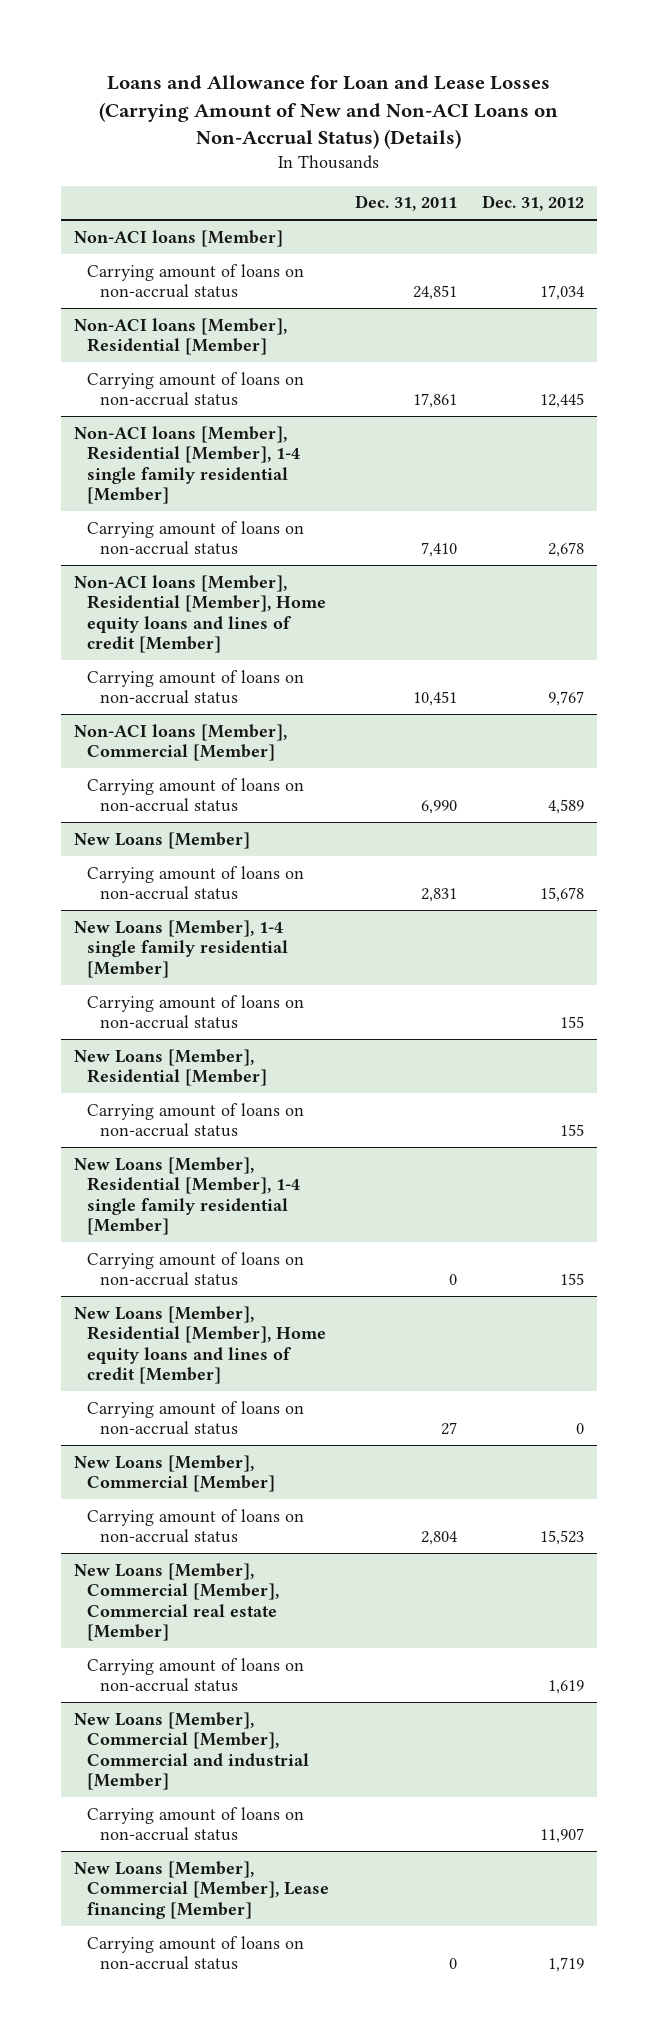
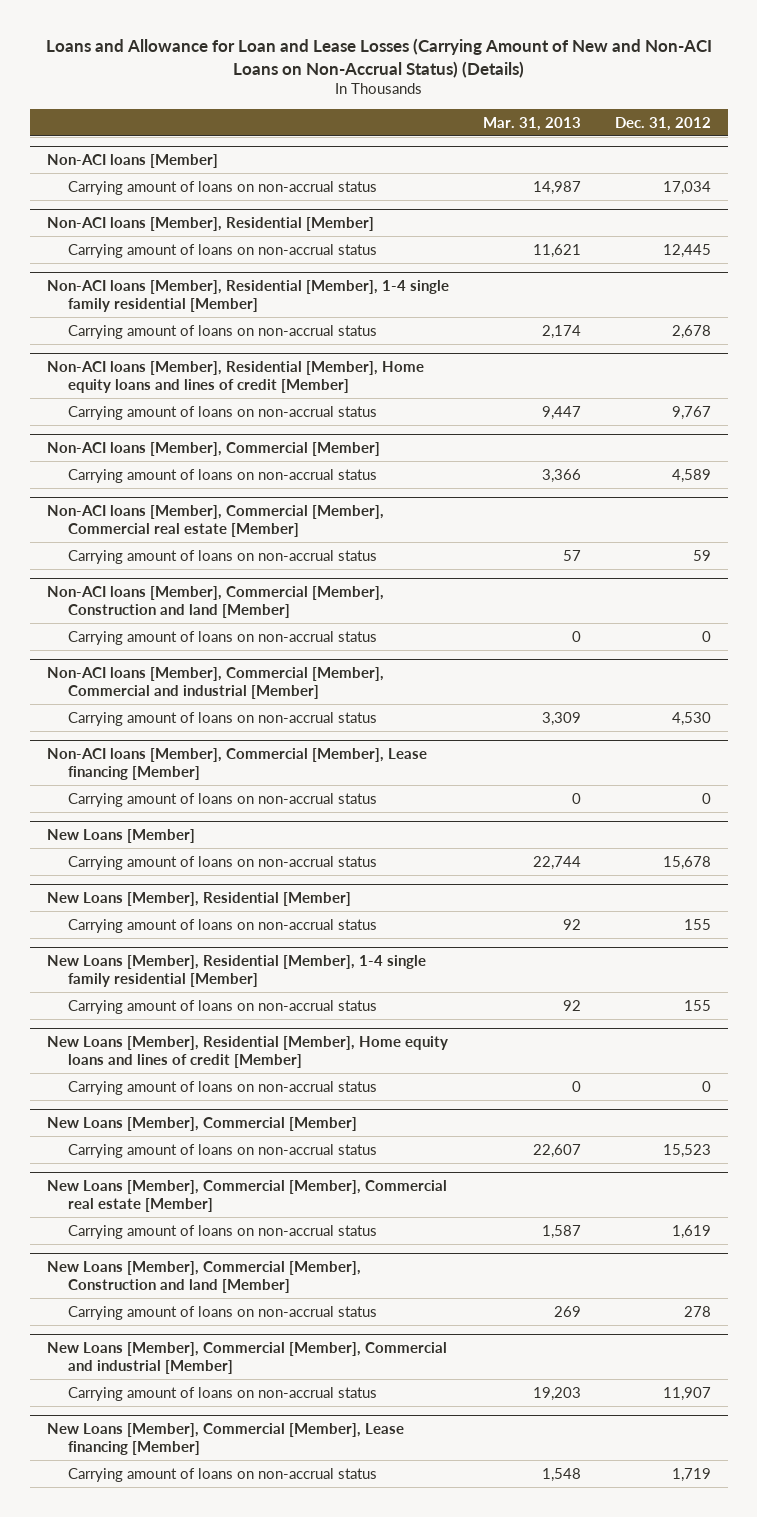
- | Dec. 31, 2011 | Dec. 31, 2012
+ | Mar. 31, 2013 | Dec. 31, 2012
+ Non-ACI loans [Member], Commercial [Member], Commercial real estate [Member]
+ Carrying amount of loans on non-accrual status | 57 | 59
+ Non-ACI loans [Member], Commercial [Member], Construction and land [Member]
+ Carrying amount of loans on non-accrual status | 0 | 0
+ Non-ACI loans [Member], Commercial [Member], Commercial and industrial [Member]
+ Carrying amount of loans on non-accrual status | 3,309 | 4,530
+ Non-ACI loans [Member], Commercial [Member], Lease financing [Member]
+ Carrying amount of loans on non-accrual status | 0 | 0
- New Loans [Member], 1-4 single family residential [Member]
- Carrying amount of loans on non-accrual status | | 155
+ New Loans [Member], Commercial [Member], Construction and land [Member]
+ Carrying amount of loans on non-accrual status | 269 | 278

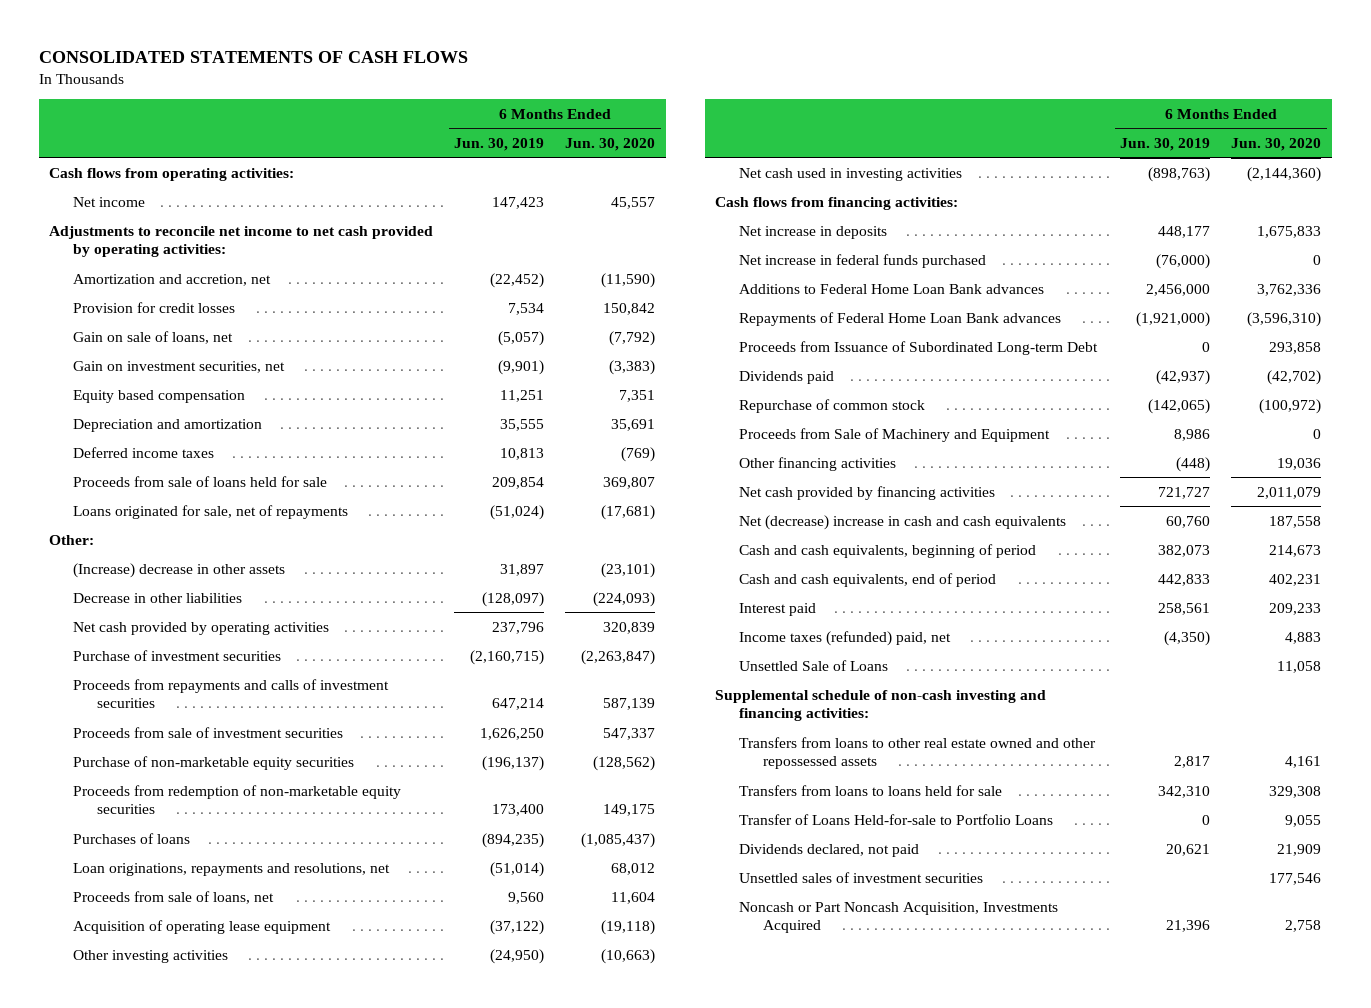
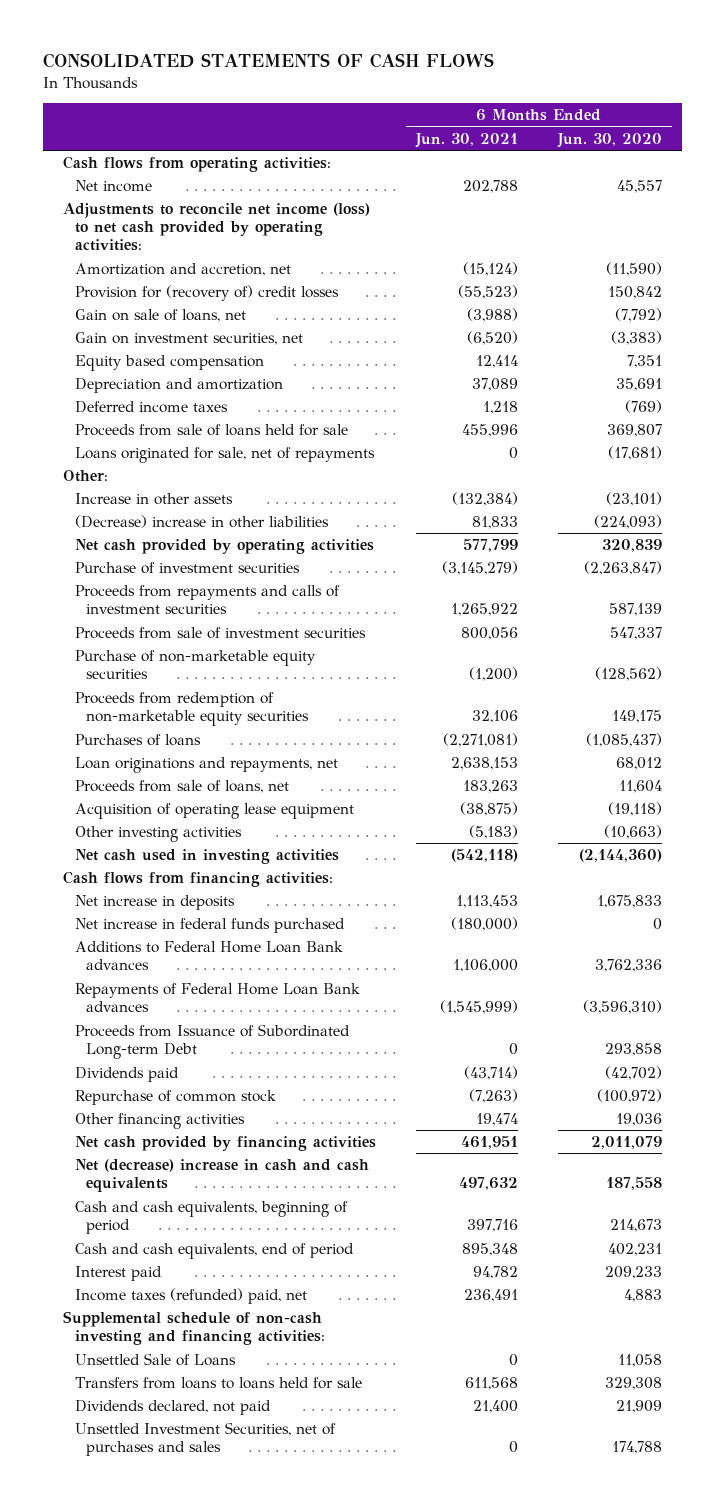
- | 6 Months Ended Jun. 30, 2019 | 6 Months Ended Jun. 30, 2020
+ | 6 Months Ended Jun. 30, 2021 | 6 Months Ended Jun. 30, 2020
- Adjustments to reconcile net income to net cash provided by operating activities:
+ Adjustments to reconcile net income (loss) to net cash provided by operating activities:
- Provision for credit losses | 7,534 | 150,842
+ Provision for (recovery of) credit losses | (55,523) | 150,842
- (Increase) decrease in other assets | 31,897 | (23,101)
- Decrease in other liabilities | (128,097) | (224,093)
+ Increase in other assets | (132,384) | (23,101)
+ (Decrease) increase in other liabilities | 81,833 | (224,093)
- Loan originations, repayments and resolutions, net | (51,014) | 68,012
+ Loan originations and repayments, net | 2,638,153 | 68,012
- Proceeds from Sale of Machinery and Equipment | 8,986 | 0
- Transfers from loans to other real estate owned and other repossessed assets | 2,817 | 4,161
moved down: Unsettled Sale of Loans | 0 | 11,058
- Transfer of Loans Held-for-sale to Portfolio Loans | 0 | 9,055
- Unsettled sales of investment securities | | 177,546
- Noncash or Part Noncash Acquisition, Investments Acquired | 21,396 | 2,758
+ Unsettled Investment Securities, net of purchases and sales | 0 | 174,788

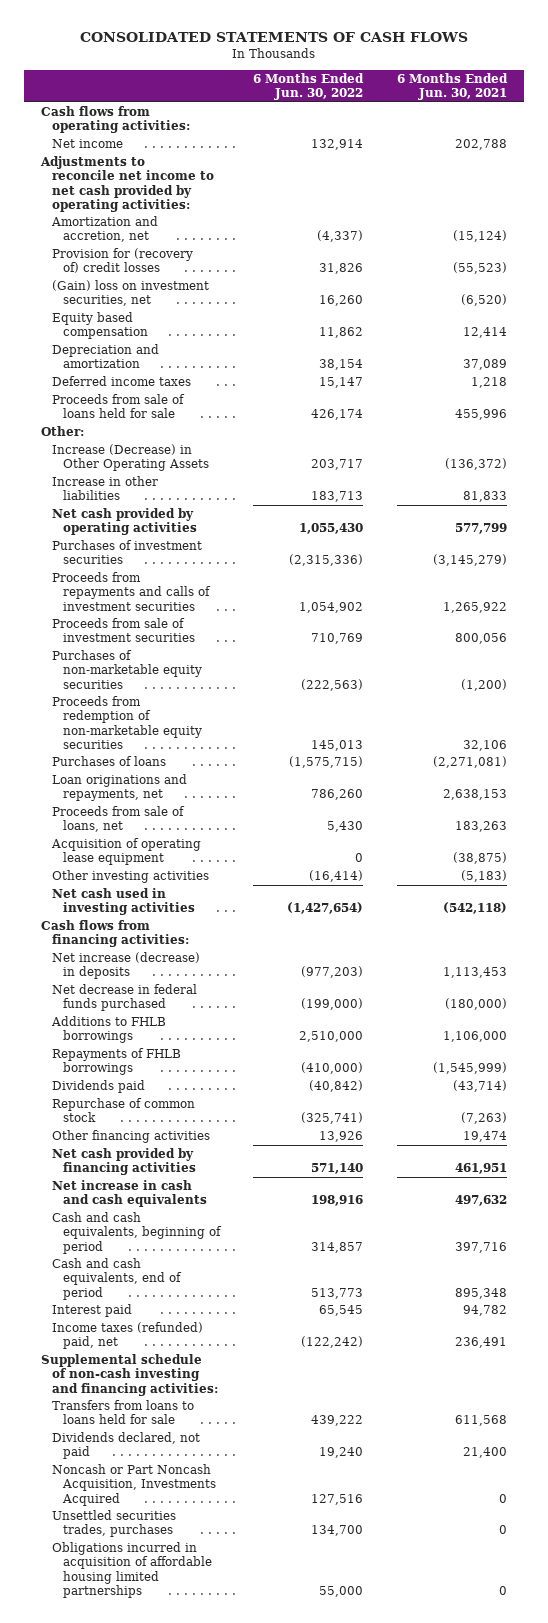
- | 6 Months Ended Jun. 30, 2021 | 6 Months Ended Jun. 30, 2020
+ | 6 Months Ended Jun. 30, 2022 | 6 Months Ended Jun. 30, 2021
- Adjustments to reconcile net income (loss) to net cash provided by operating activities:
+ Adjustments to reconcile net income to net cash provided by operating activities:
- Gain on sale of loans, net | (3,988) | (7,792)
- Gain on investment securities, net | (6,520) | (3,383)
+ (Gain) loss on investment securities, net | 16,260 | (6,520)
- Loans originated for sale, net of repayments | 0 | (17,681)
- Increase in other assets | (132,384) | (23,101)
- (Decrease) increase in other liabilities | 81,833 | (224,093)
+ Increase (Decrease) in Other Operating Assets | 203,717 | (136,372)
+ Increase in other liabilities | 183,713 | 81,833
- Purchase of investment securities | (3,145,279) | (2,263,847)
+ Purchases of investment securities | (2,315,336) | (3,145,279)
- Purchase of non-marketable equity securities | (1,200) | (128,562)
+ Purchases of non-marketable equity securities | (222,563) | (1,200)
- Net increase in deposits | 1,113,453 | 1,675,833
- Net increase in federal funds purchased | (180,000) | 0
- Additions to Federal Home Loan Bank advances | 1,106,000 | 3,762,336
- Repayments of Federal Home Loan Bank advances | (1,545,999) | (3,596,310)
- Proceeds from Issuance of Subordinated Long-term Debt | 0 | 293,858
+ Net increase (decrease) in deposits | (977,203) | 1,113,453
+ Net decrease in federal funds purchased | (199,000) | (180,000)
+ Additions to FHLB borrowings | 2,510,000 | 1,106,000
+ Repayments of FHLB borrowings | (410,000) | (1,545,999)
- Net (decrease) increase in cash and cash equivalents | 497,632 | 187,558
+ Net increase in cash and cash equivalents | 198,916 | 497,632
- Unsettled Sale of Loans | 0 | 11,058
- Unsettled Investment Securities, net of purchases and sales | 0 | 174,788
+ Noncash or Part Noncash Acquisition, Investments Acquired | 127,516 | 0
+ Unsettled securities trades, purchases | 134,700 | 0
+ Obligations incurred in acquisition of affordable housing limited partnerships | 55,000 | 0

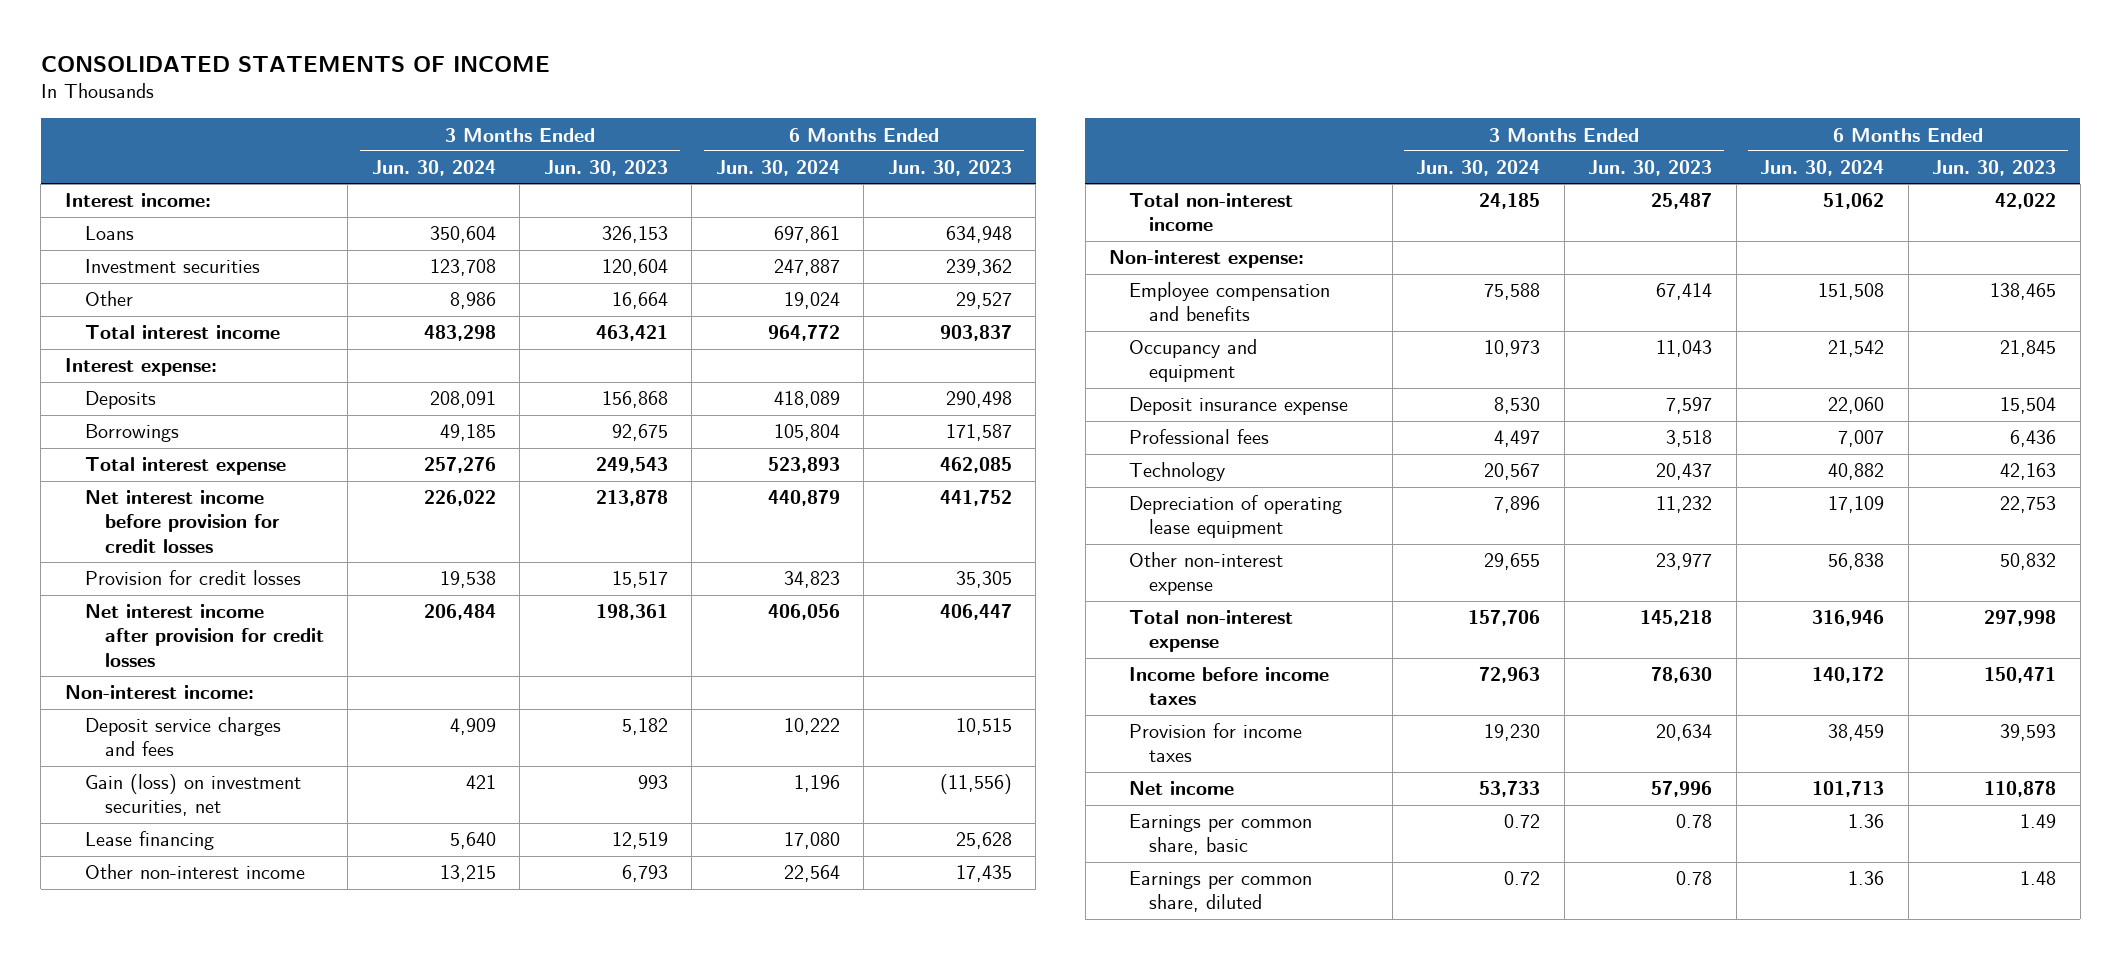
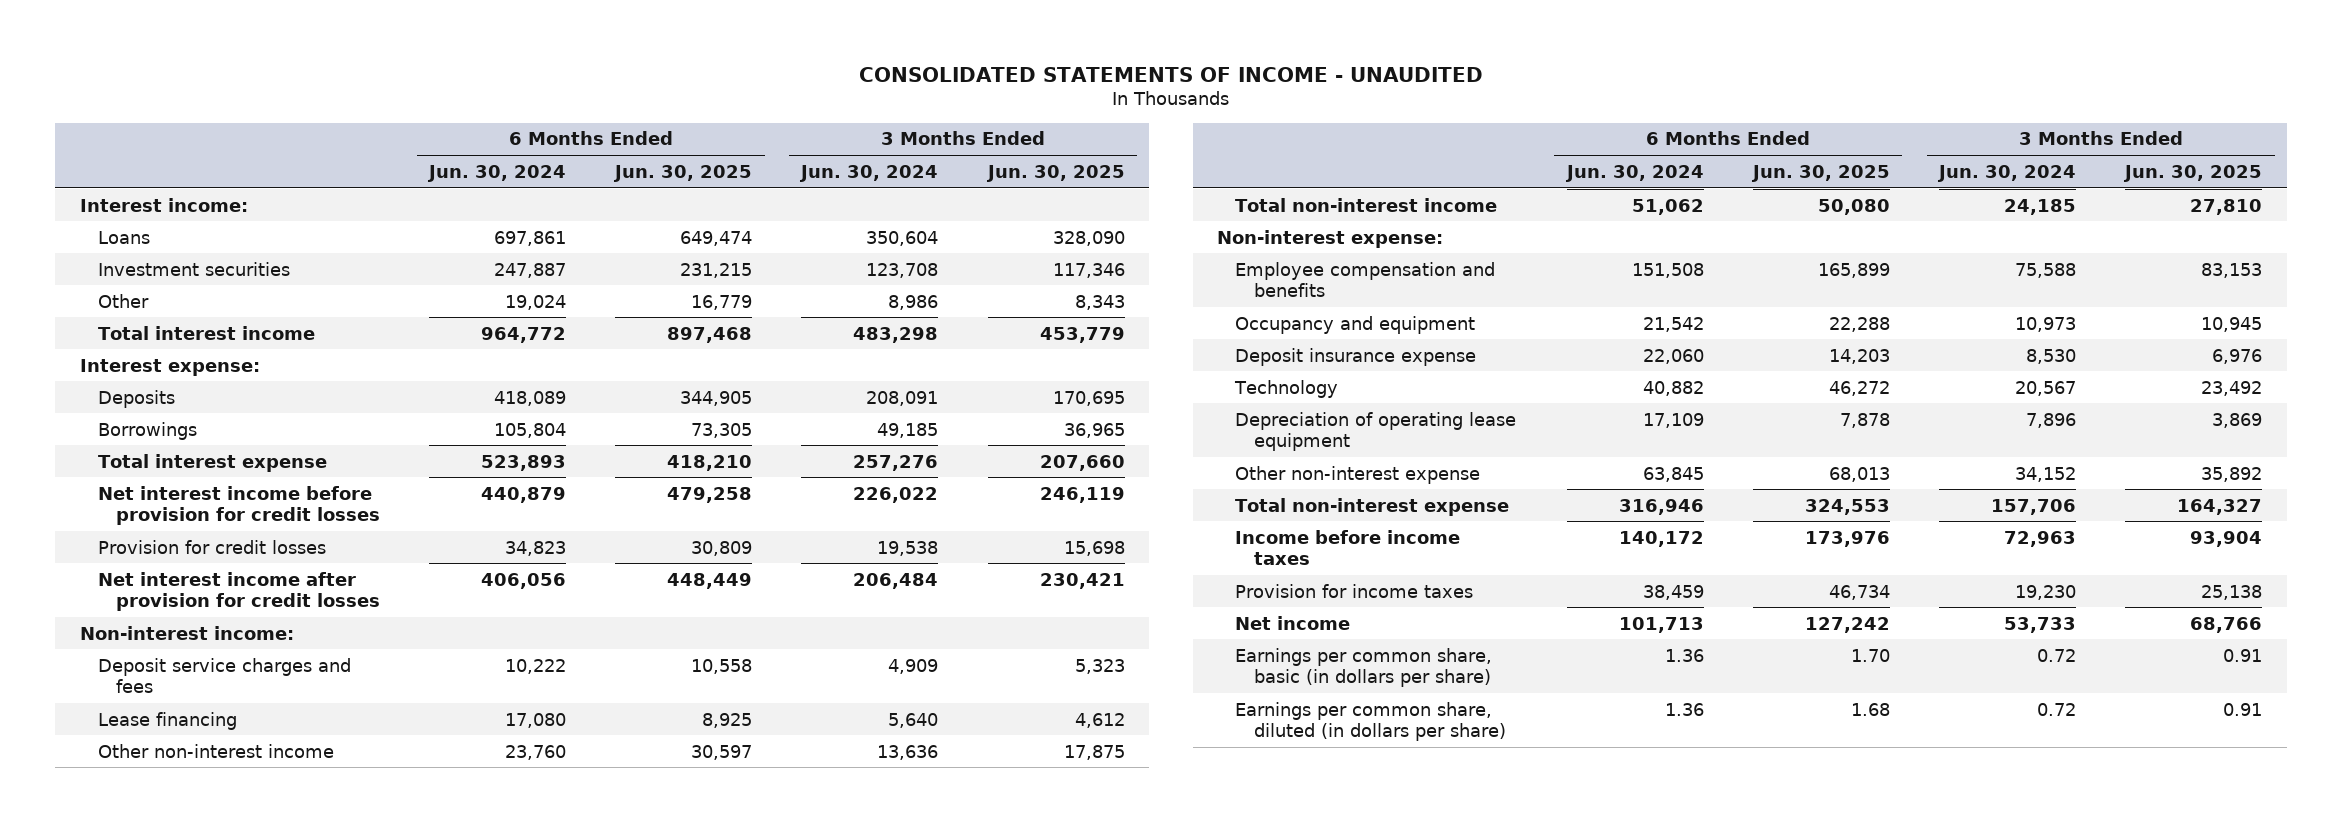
- CONSOLIDATED STATEMENTS OF INCOME
+ CONSOLIDATED STATEMENTS OF INCOME - UNAUDITED
- | 3 Months Ended Jun. 30, 2024 | 3 Months Ended Jun. 30, 2023 | 6 Months Ended Jun. 30, 2024 | 6 Months Ended Jun. 30, 2023
+ | 6 Months Ended Jun. 30, 2024 | 6 Months Ended Jun. 30, 2025 | 3 Months Ended Jun. 30, 2024 | 3 Months Ended Jun. 30, 2025
- Gain (loss) on investment securities, net | 421 | 993 | 1,196 | (11,556)
- Other non-interest income | 13,215 | 6,793 | 22,564 | 17,435
+ Other non-interest income | 23,760 | 30,597 | 13,636 | 17,875
- Professional fees | 4,497 | 3,518 | 7,007 | 6,436
- Other non-interest expense | 29,655 | 23,977 | 56,838 | 50,832
+ Other non-interest expense | 63,845 | 68,013 | 34,152 | 35,892
- Earnings per common share, basic | 0.72 | 0.78 | 1.36 | 1.49
- Earnings per common share, diluted | 0.72 | 0.78 | 1.36 | 1.48
+ Earnings per common share, basic (in dollars per share) | 1.36 | 1.70 | 0.72 | 0.91
+ Earnings per common share, diluted (in dollars per share) | 1.36 | 1.68 | 0.72 | 0.91

